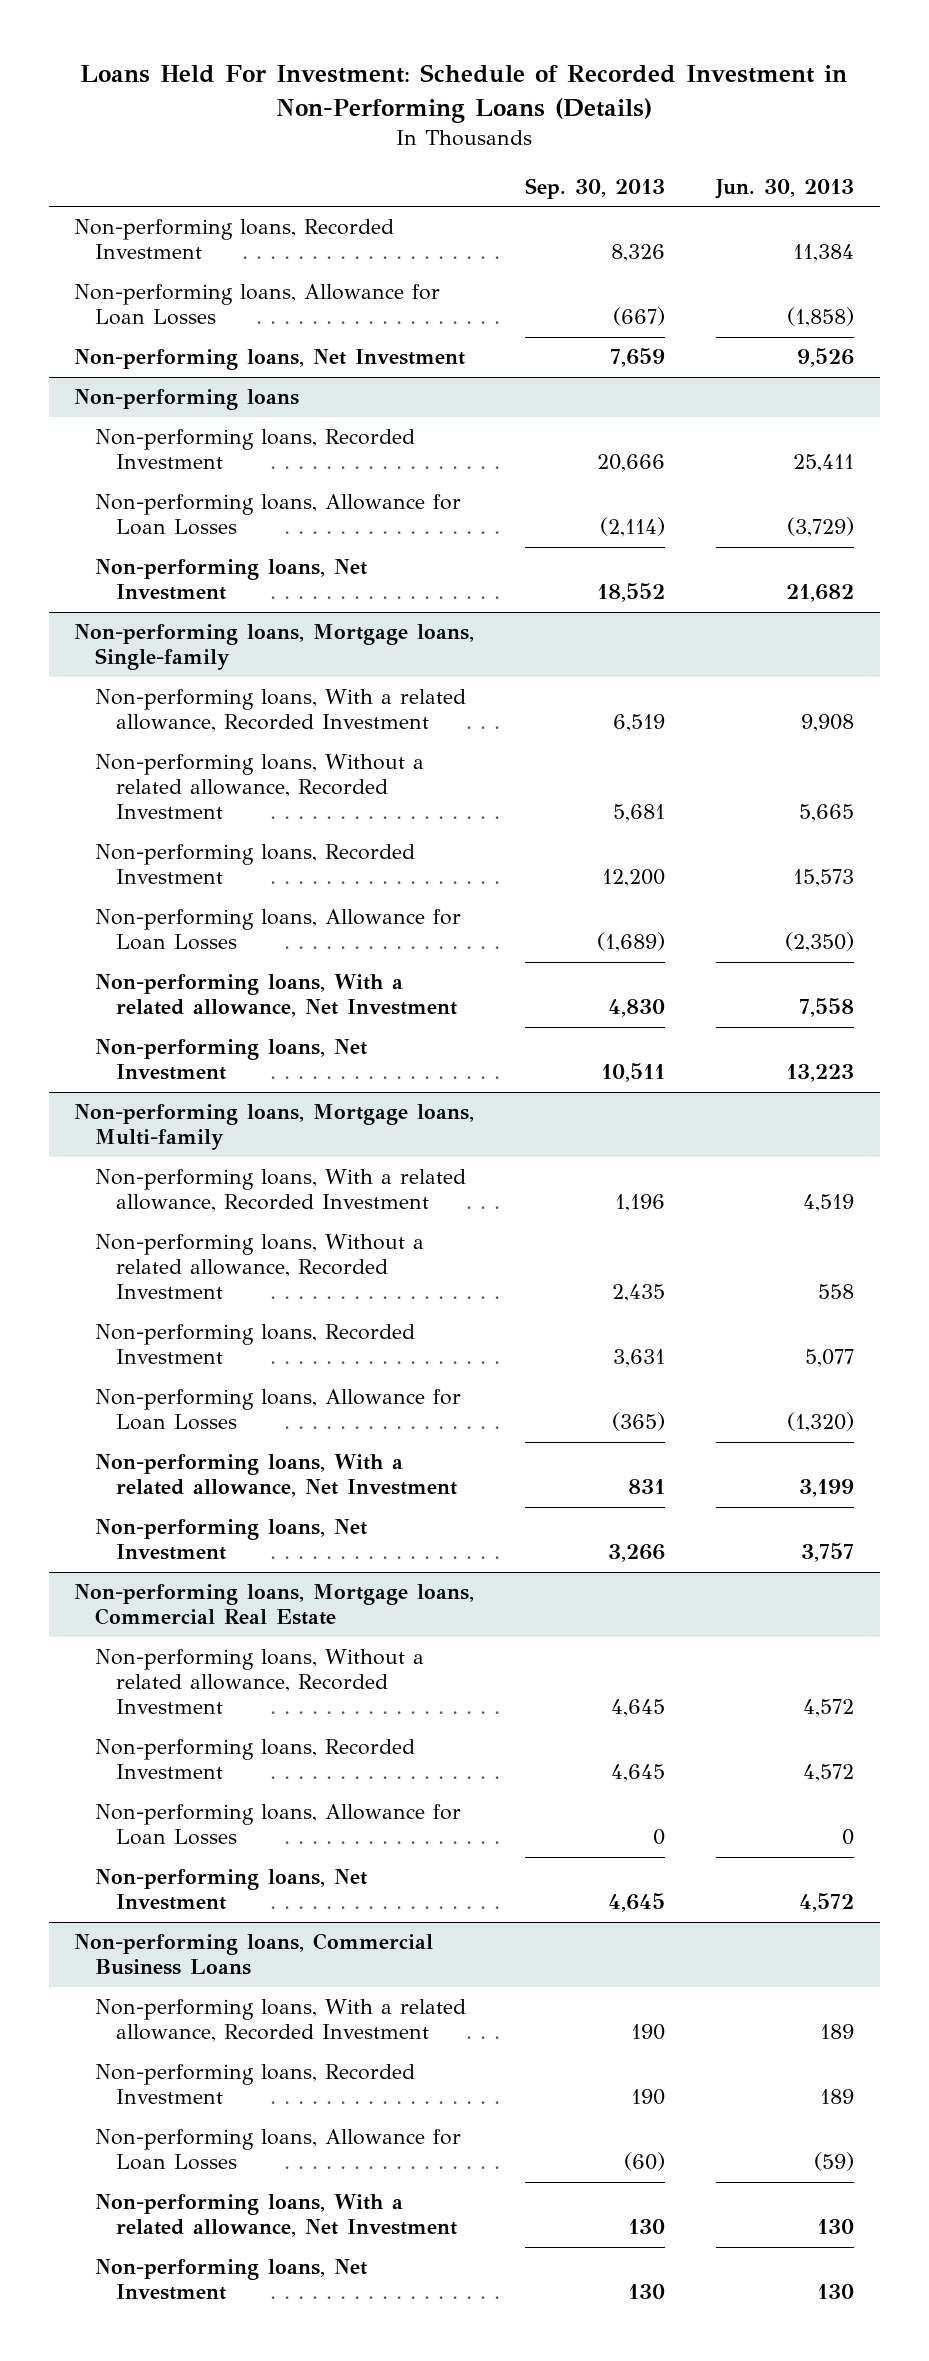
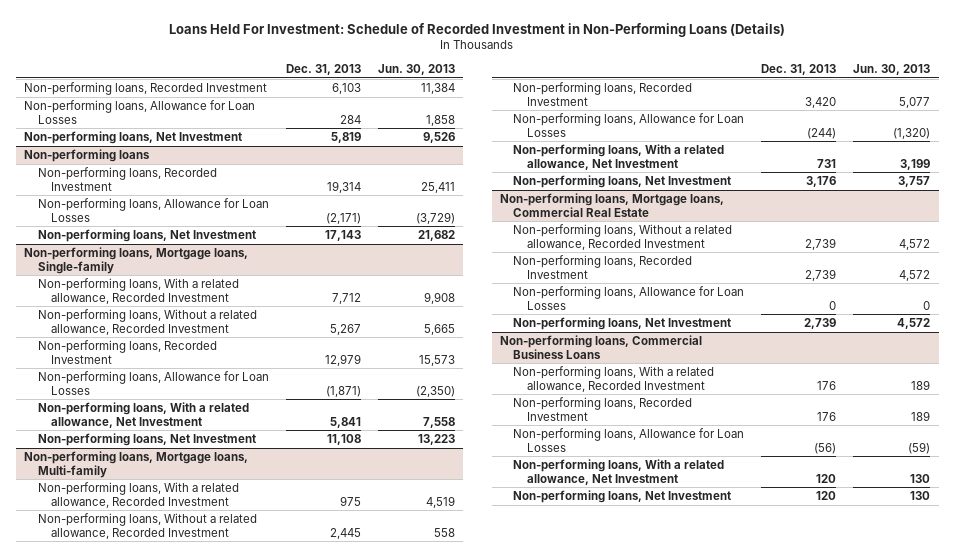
- | Sep. 30, 2013 | Jun. 30, 2013
+ | Dec. 31, 2013 | Jun. 30, 2013
- Non-performing loans, Allowance for Loan Losses | (667) | (1,858)
+ Non-performing loans, Allowance for Loan Losses | 284 | 1,858

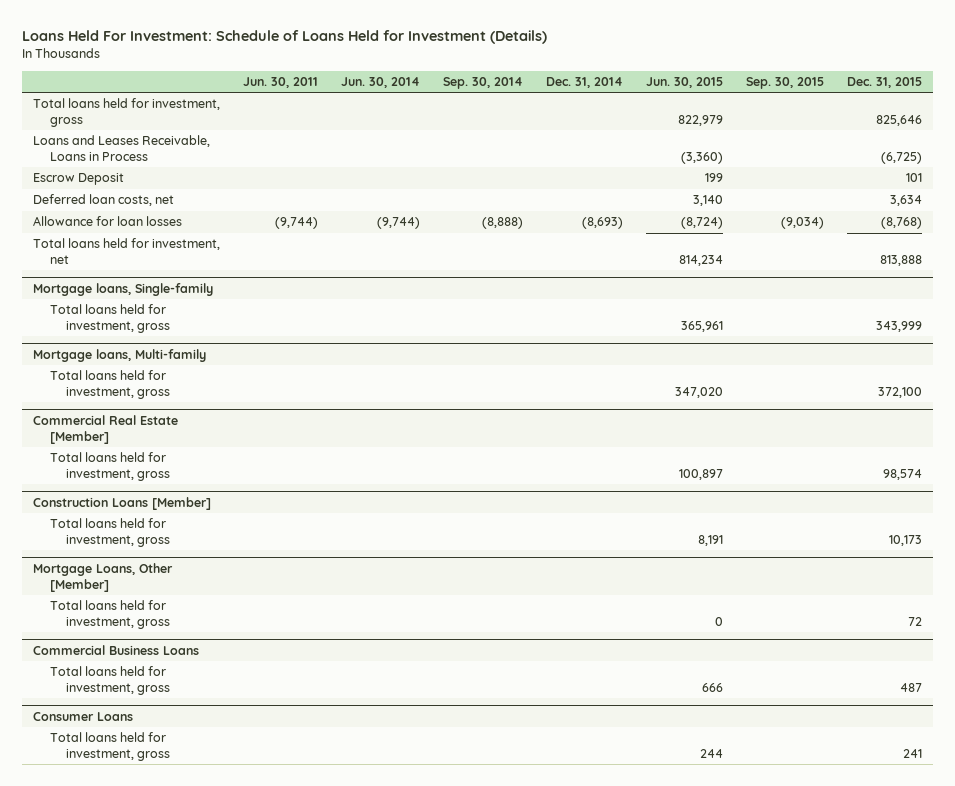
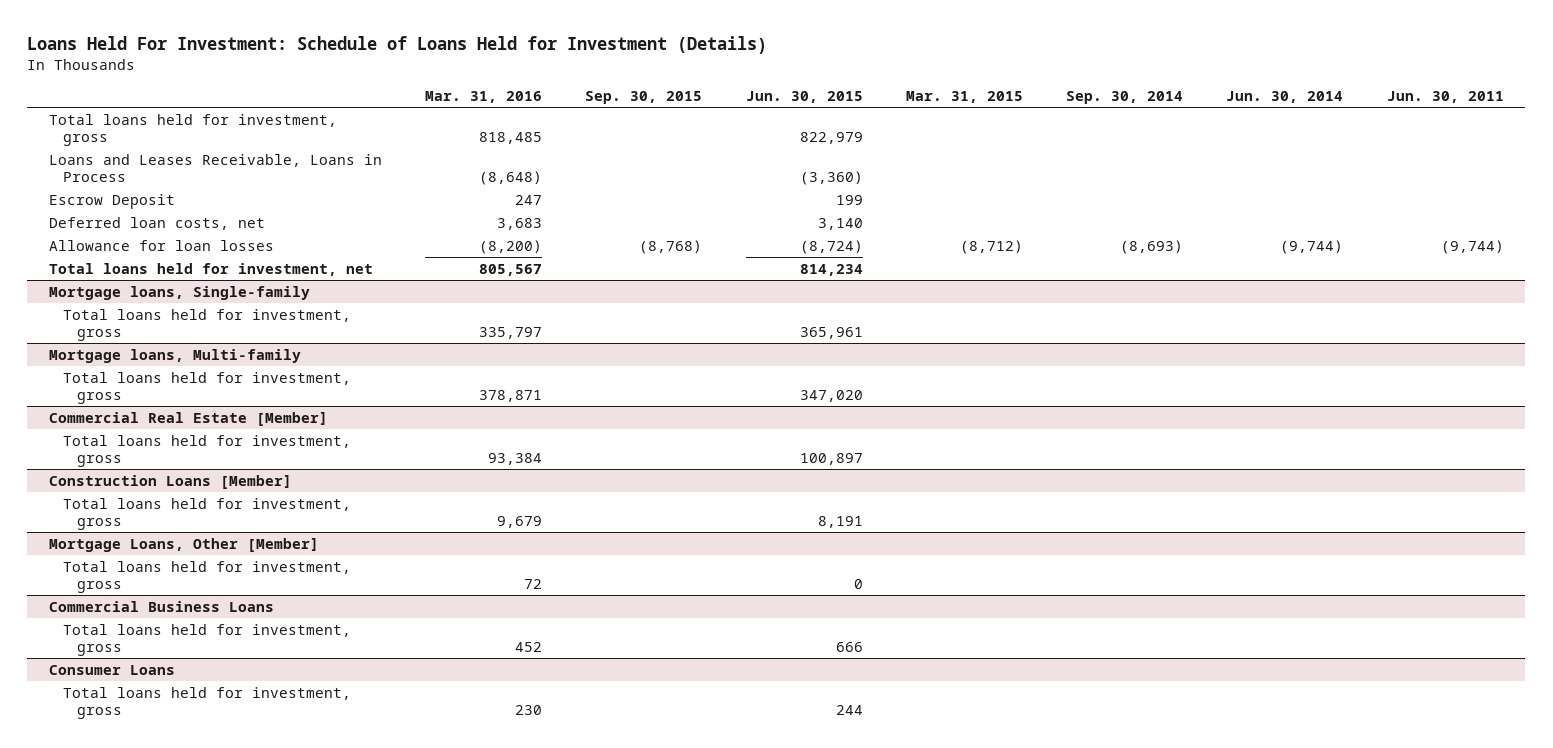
- | Jun. 30, 2011 | Jun. 30, 2014 | Sep. 30, 2014 | Dec. 31, 2014 | Jun. 30, 2015 | Sep. 30, 2015 | Dec. 31, 2015
+ | Mar. 31, 2016 | Sep. 30, 2015 | Jun. 30, 2015 | Mar. 31, 2015 | Sep. 30, 2014 | Jun. 30, 2014 | Jun. 30, 2011
- Allowance for loan losses | (9,744) | (9,744) | (8,888) | (8,693) | (8,724) | (9,034) | (8,768)
+ Allowance for loan losses | (8,200) | (8,768) | (8,724) | (8,712) | (8,693) | (9,744) | (9,744)

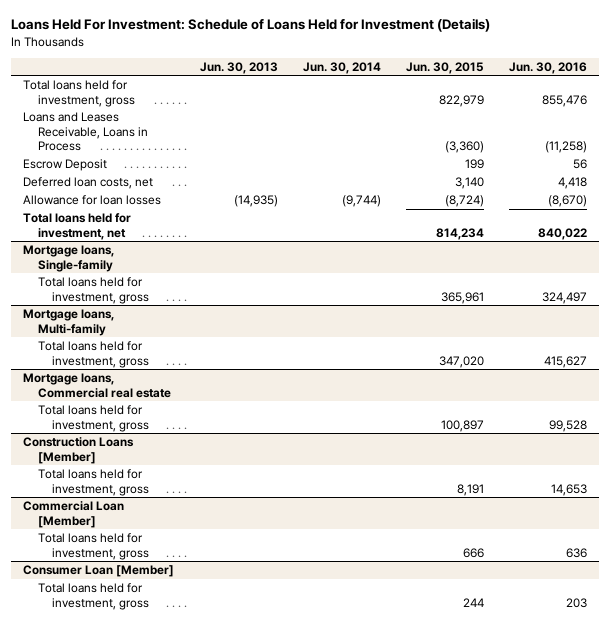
- | Mar. 31, 2016 | Sep. 30, 2015 | Jun. 30, 2015 | Mar. 31, 2015 | Sep. 30, 2014 | Jun. 30, 2014 | Jun. 30, 2011
+ | Jun. 30, 2013 | Jun. 30, 2014 | Jun. 30, 2015 | Jun. 30, 2016
- Commercial Real Estate [Member]
+ Mortgage loans, Commercial real estate
- Mortgage Loans, Other [Member]
- Total loans held for investment, gross | 72 | | 0 | | | |
- Commercial Business Loans
+ Commercial Loan [Member]
- Consumer Loans
+ Consumer Loan [Member]

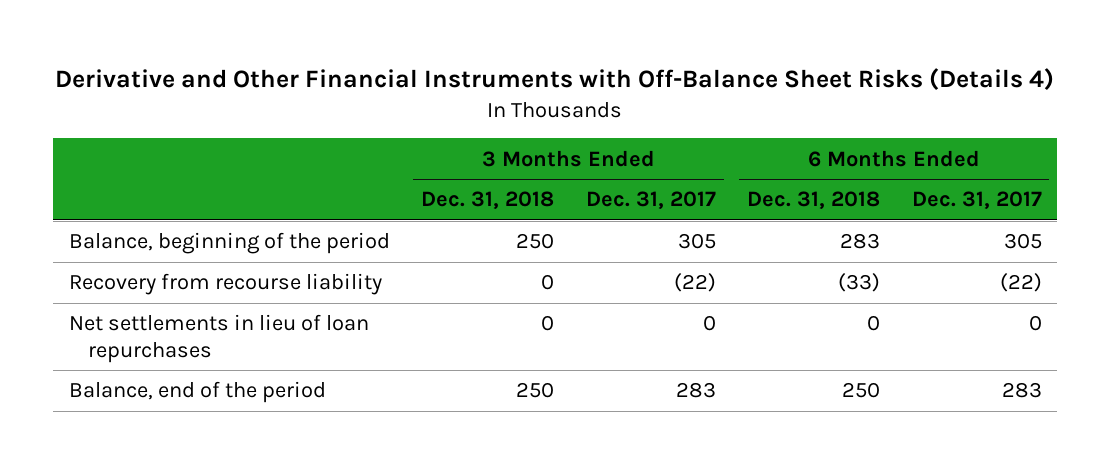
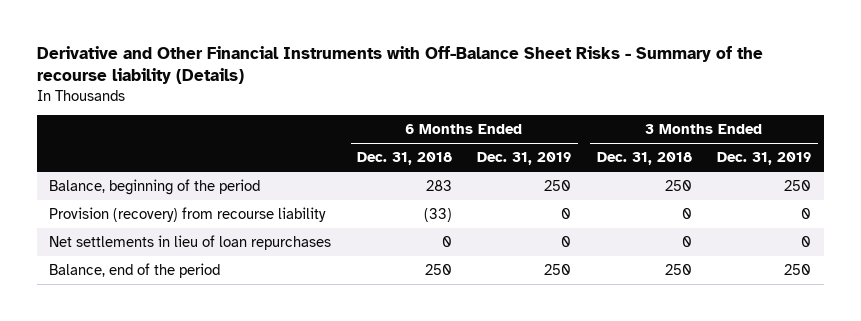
- Derivative and Other Financial Instruments with Off-Balance Sheet Risks (Details 4)
+ Derivative and Other Financial Instruments with Off-Balance Sheet Risks - Summary of the recourse liability (Details)
- | 3 Months Ended Dec. 31, 2018 | 3 Months Ended Dec. 31, 2017 | 6 Months Ended Dec. 31, 2018 | 6 Months Ended Dec. 31, 2017
+ | 6 Months Ended Dec. 31, 2018 | 6 Months Ended Dec. 31, 2019 | 3 Months Ended Dec. 31, 2018 | 3 Months Ended Dec. 31, 2019
- Recovery from recourse liability | 0 | (22) | (33) | (22)
+ Provision (recovery) from recourse liability | (33) | 0 | 0 | 0

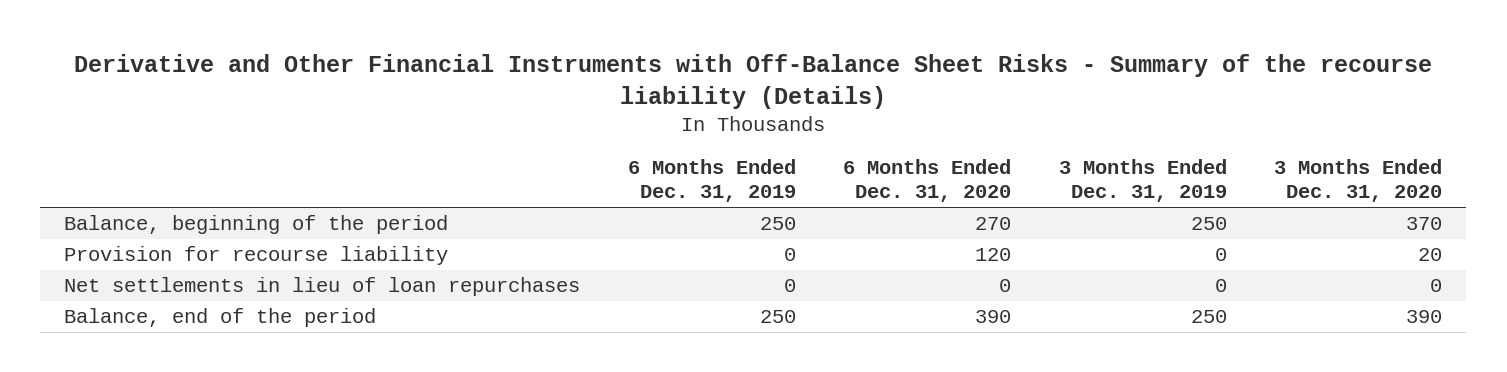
- | 6 Months Ended Dec. 31, 2018 | 6 Months Ended Dec. 31, 2019 | 3 Months Ended Dec. 31, 2018 | 3 Months Ended Dec. 31, 2019
+ | 6 Months Ended Dec. 31, 2019 | 6 Months Ended Dec. 31, 2020 | 3 Months Ended Dec. 31, 2019 | 3 Months Ended Dec. 31, 2020
- Provision (recovery) from recourse liability | (33) | 0 | 0 | 0
+ Provision for recourse liability | 0 | 120 | 0 | 20

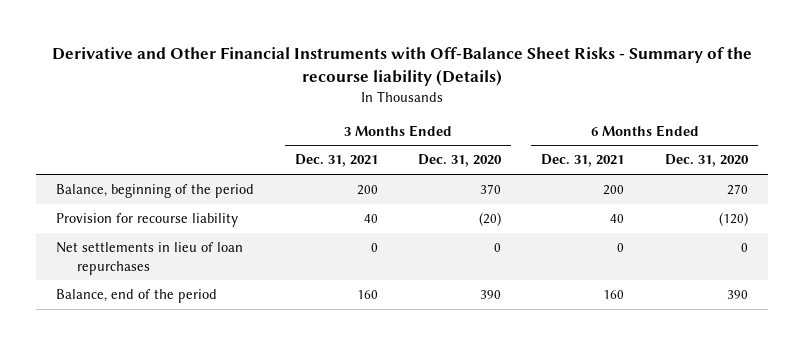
- | 6 Months Ended Dec. 31, 2019 | 6 Months Ended Dec. 31, 2020 | 3 Months Ended Dec. 31, 2019 | 3 Months Ended Dec. 31, 2020
+ | 3 Months Ended Dec. 31, 2021 | 3 Months Ended Dec. 31, 2020 | 6 Months Ended Dec. 31, 2021 | 6 Months Ended Dec. 31, 2020
- Provision for recourse liability | 0 | 120 | 0 | 20
+ Provision for recourse liability | 40 | (20) | 40 | (120)

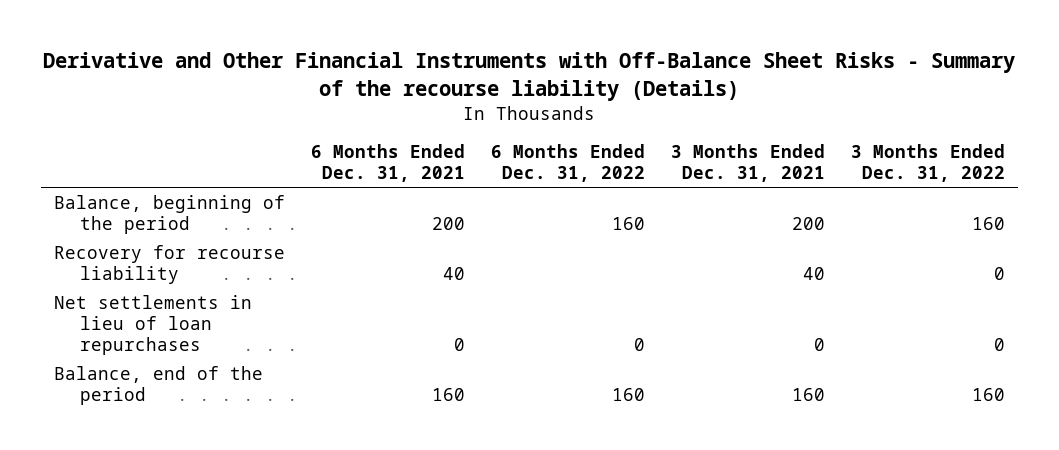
- | 3 Months Ended Dec. 31, 2021 | 3 Months Ended Dec. 31, 2020 | 6 Months Ended Dec. 31, 2021 | 6 Months Ended Dec. 31, 2020
+ | 6 Months Ended Dec. 31, 2021 | 6 Months Ended Dec. 31, 2022 | 3 Months Ended Dec. 31, 2021 | 3 Months Ended Dec. 31, 2022
- Provision for recourse liability | 40 | (20) | 40 | (120)
+ Recovery for recourse liability | 40 | | 40 | 0

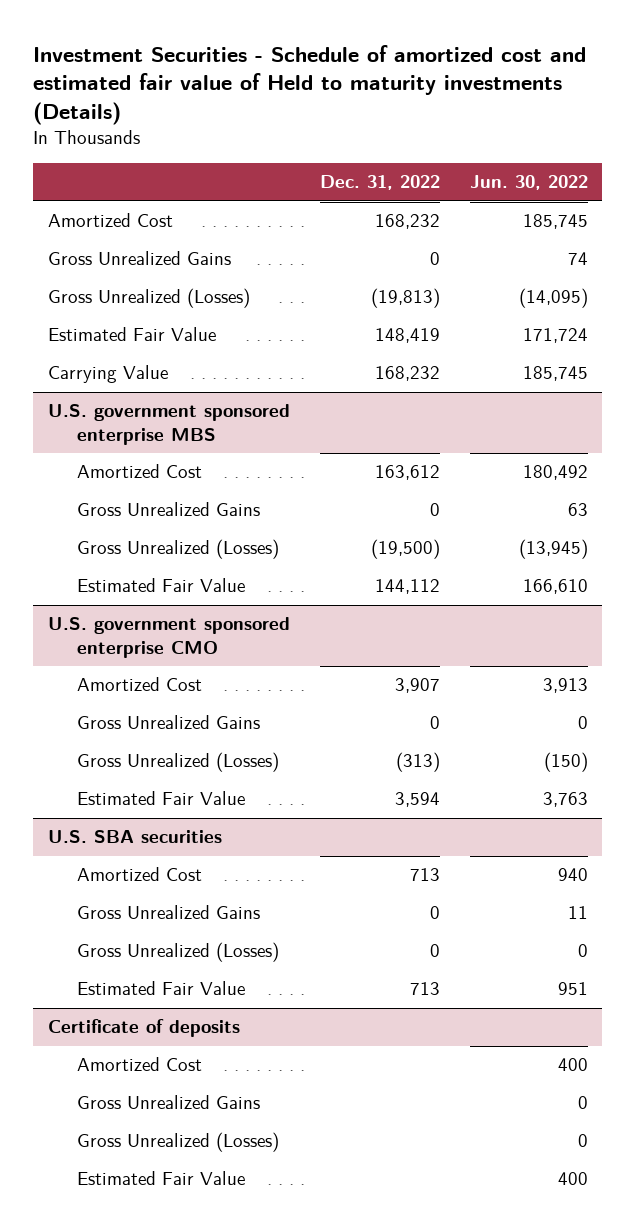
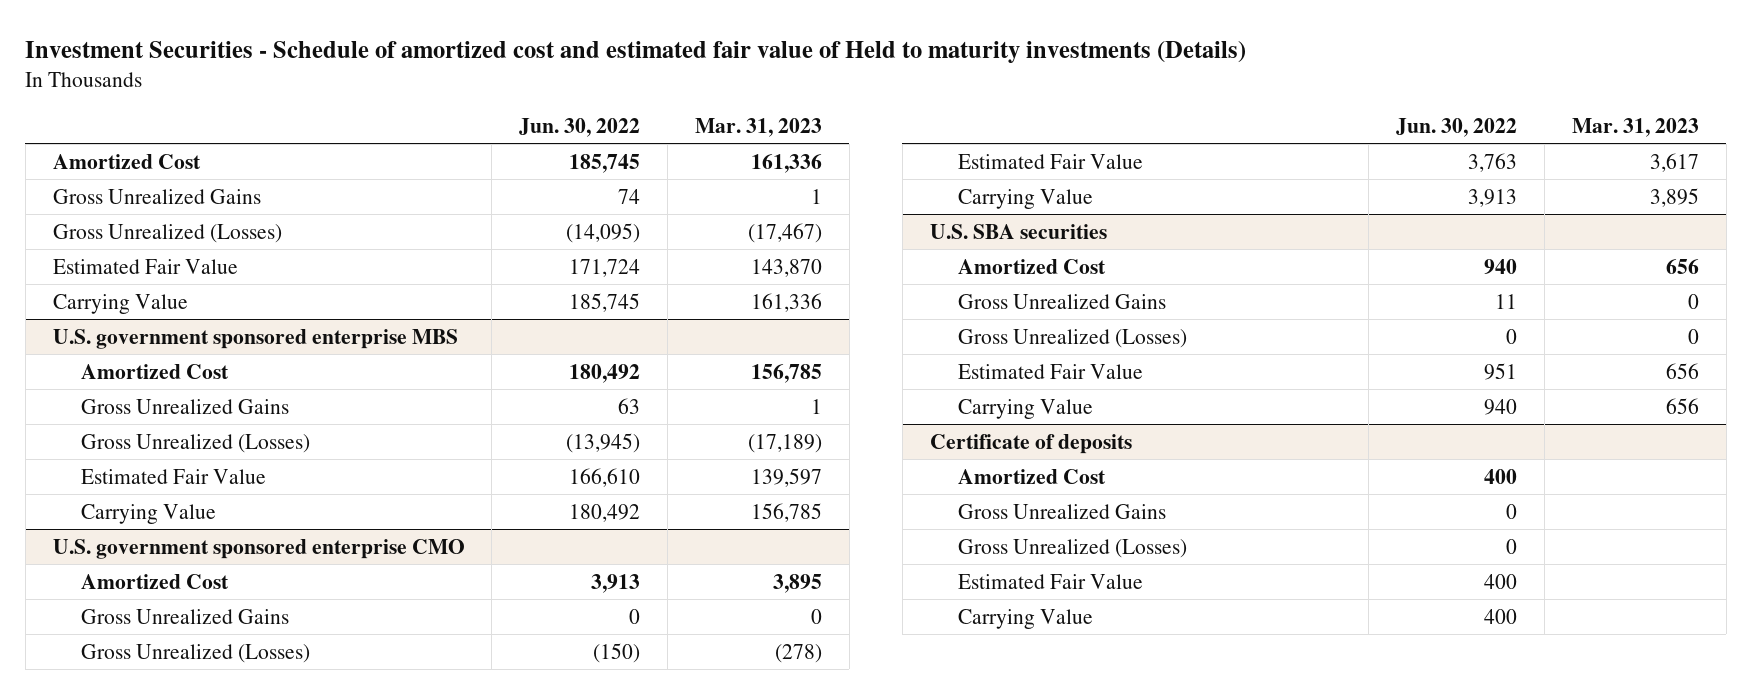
- | Dec. 31, 2022 | Jun. 30, 2022
+ | Jun. 30, 2022 | Mar. 31, 2023
@ U.S. government sponsored enterprise MBS
+ Carrying Value | 180,492 | 156,785
@ U.S. government sponsored enterprise CMO
+ Carrying Value | 3,913 | 3,895
@ U.S. SBA securities
+ Carrying Value | 940 | 656
@ Certificate of deposits
+ Carrying Value | 400 |

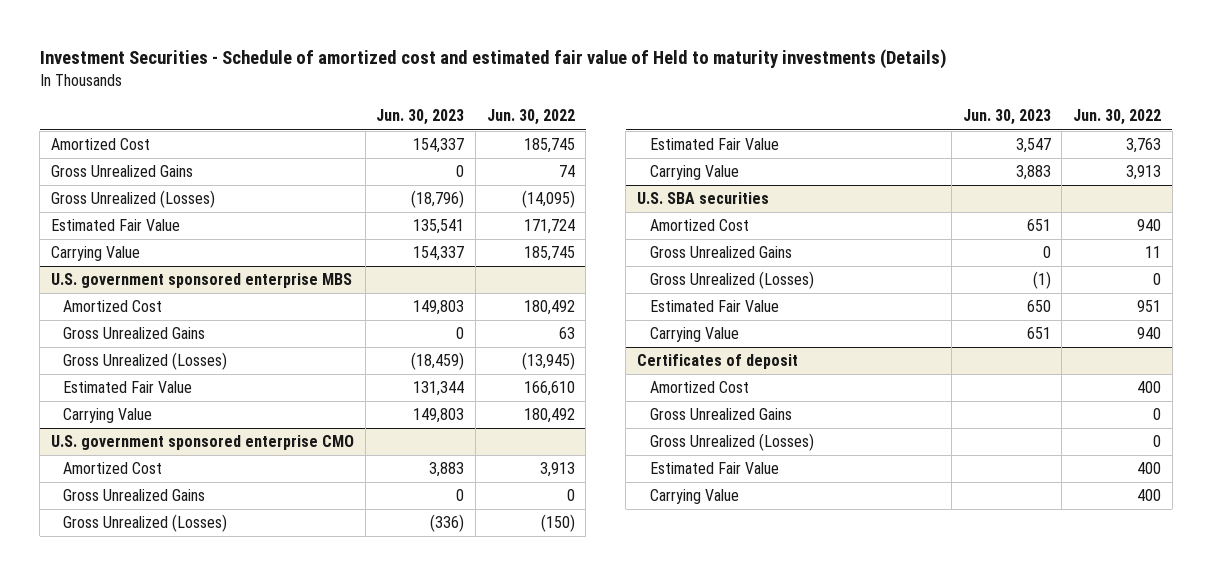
- | Jun. 30, 2022 | Mar. 31, 2023
+ | Jun. 30, 2023 | Jun. 30, 2022
- Certificate of deposits
+ Certificates of deposit

